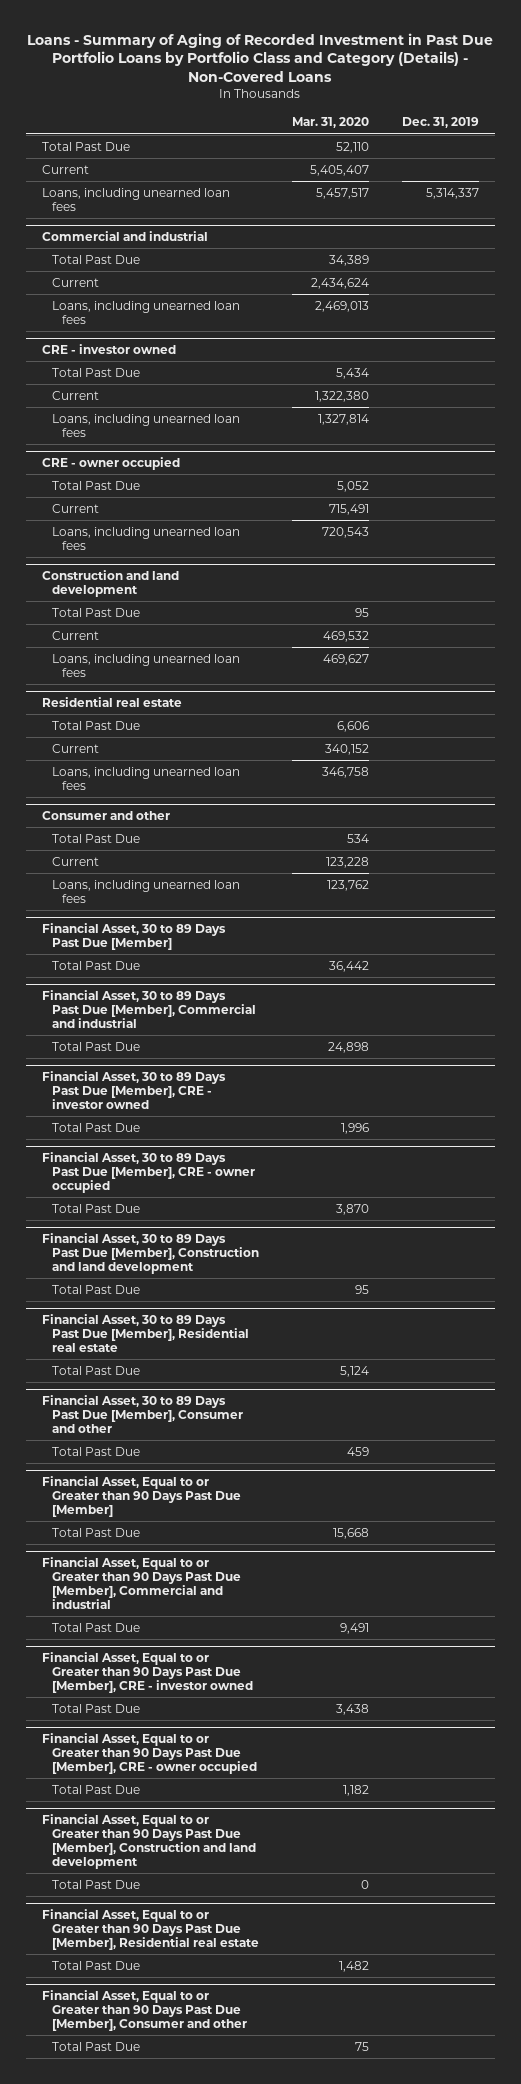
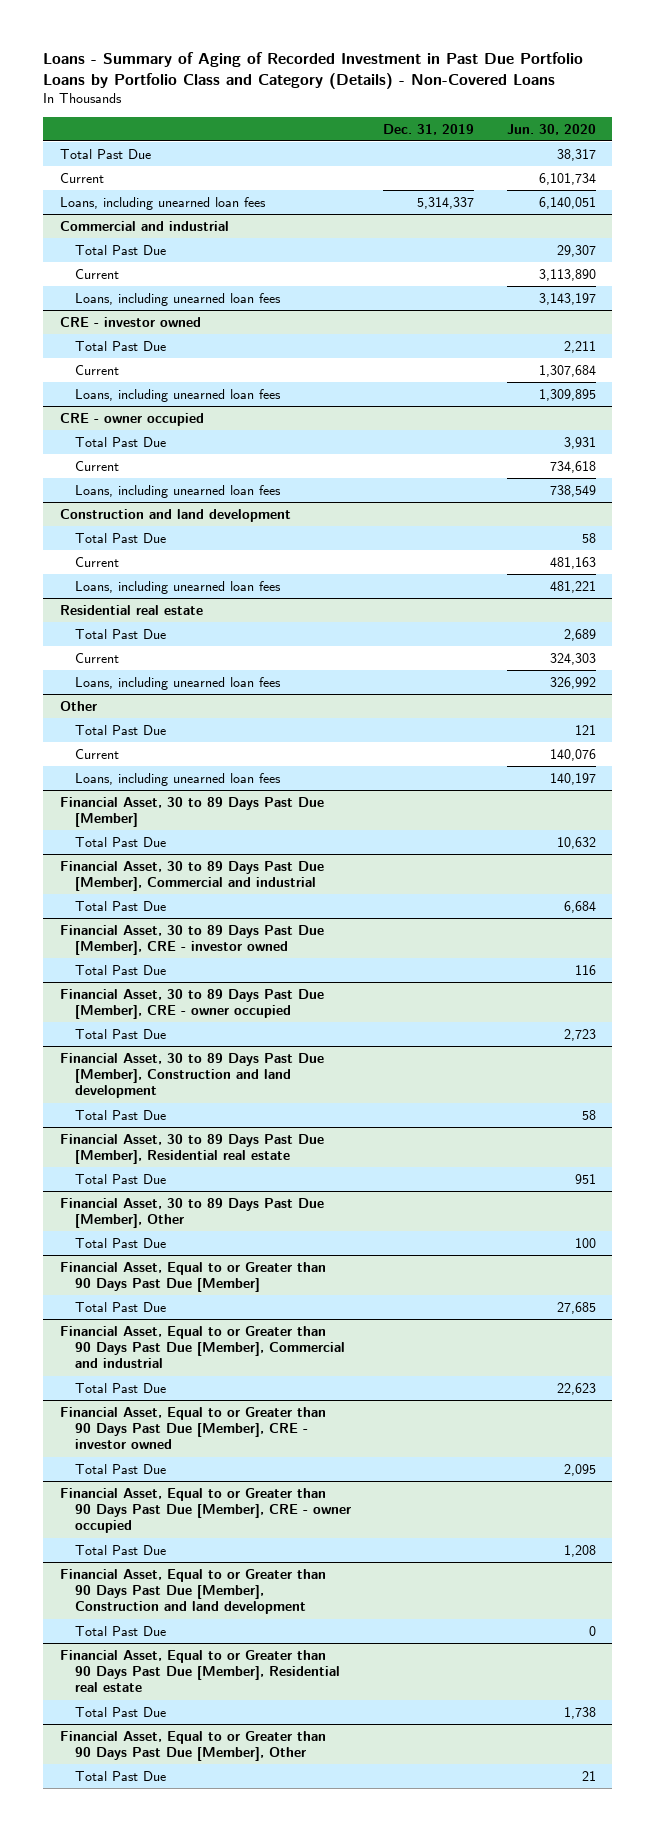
- | Mar. 31, 2020 | Dec. 31, 2019
+ | Dec. 31, 2019 | Jun. 30, 2020
- Consumer and other
+ Other
- Financial Asset, 30 to 89 Days Past Due [Member], Consumer and other
+ Financial Asset, 30 to 89 Days Past Due [Member], Other
- Financial Asset, Equal to or Greater than 90 Days Past Due [Member], Consumer and other
+ Financial Asset, Equal to or Greater than 90 Days Past Due [Member], Other

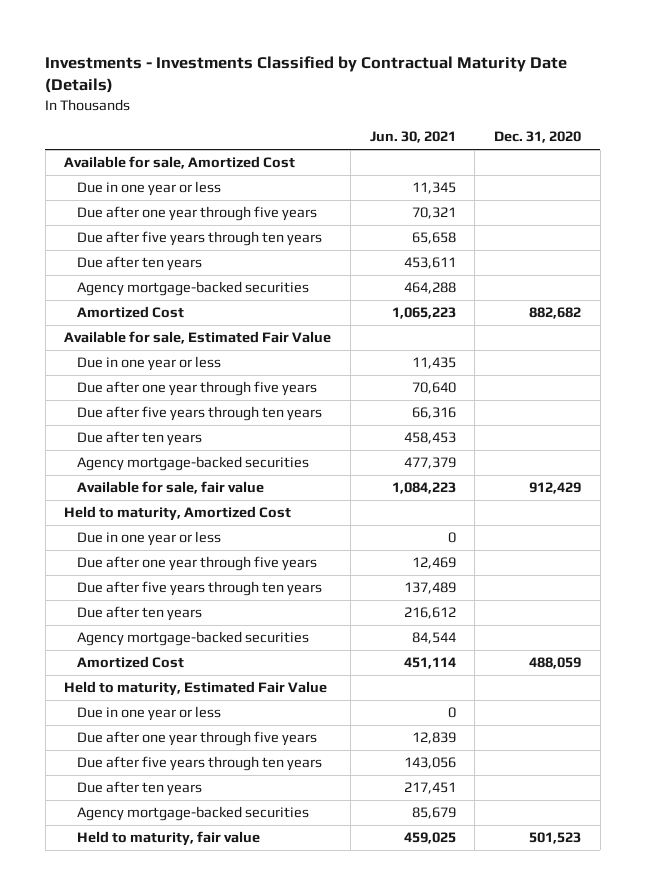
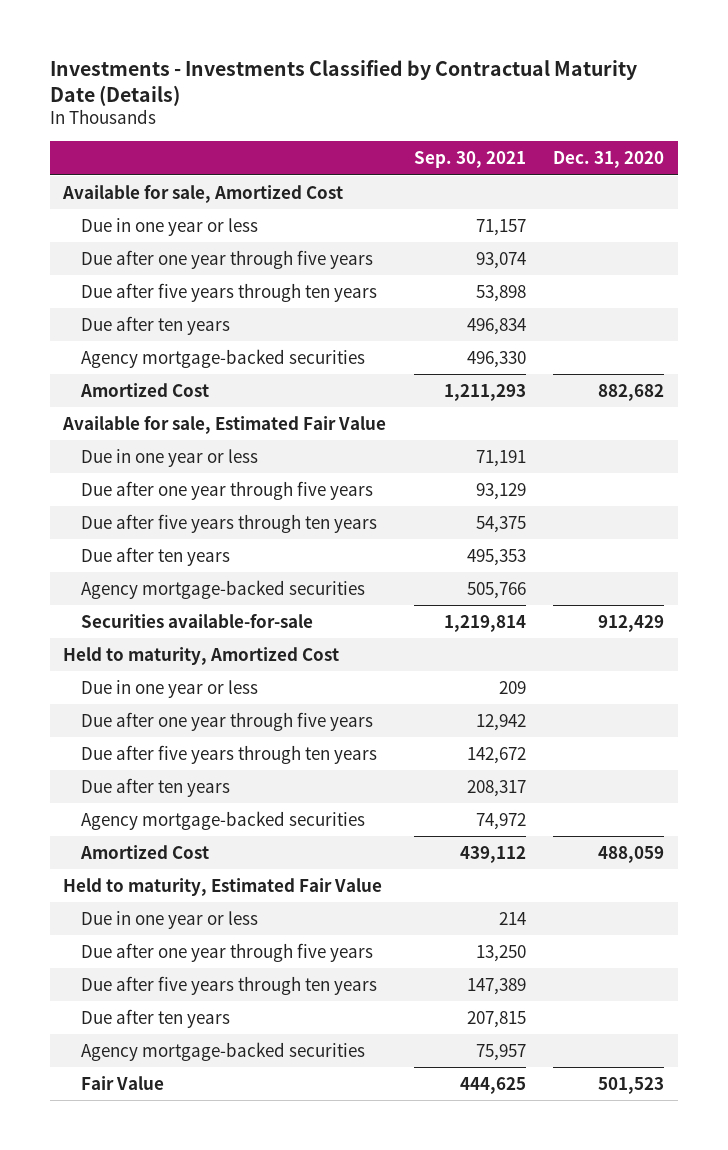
- | Jun. 30, 2021 | Dec. 31, 2020
+ | Sep. 30, 2021 | Dec. 31, 2020
- Available for sale, fair value | 1,084,223 | 912,429
+ Securities available-for-sale | 1,219,814 | 912,429
- Held to maturity, fair value | 459,025 | 501,523
+ Fair Value | 444,625 | 501,523

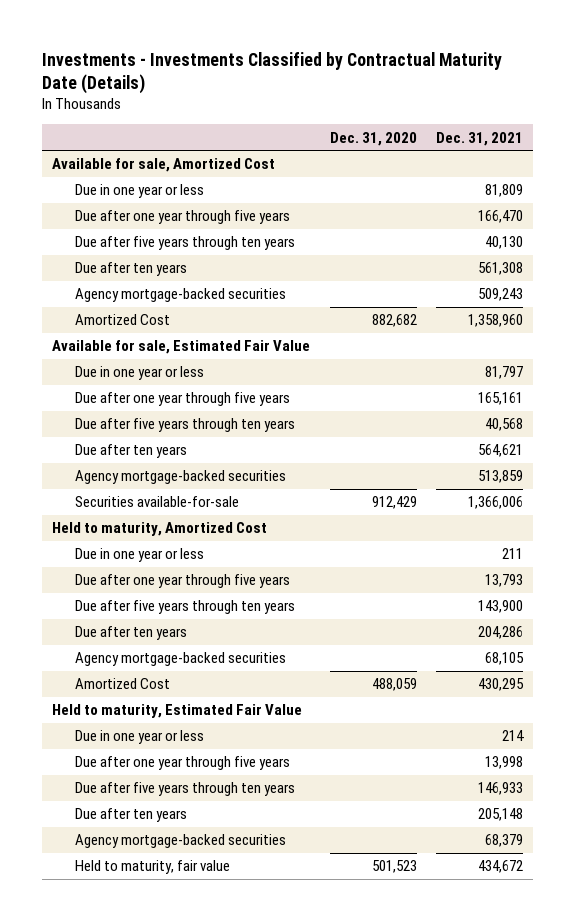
- | Sep. 30, 2021 | Dec. 31, 2020
+ | Dec. 31, 2020 | Dec. 31, 2021
- Fair Value | 444,625 | 501,523
+ Held to maturity, fair value | 501,523 | 434,672

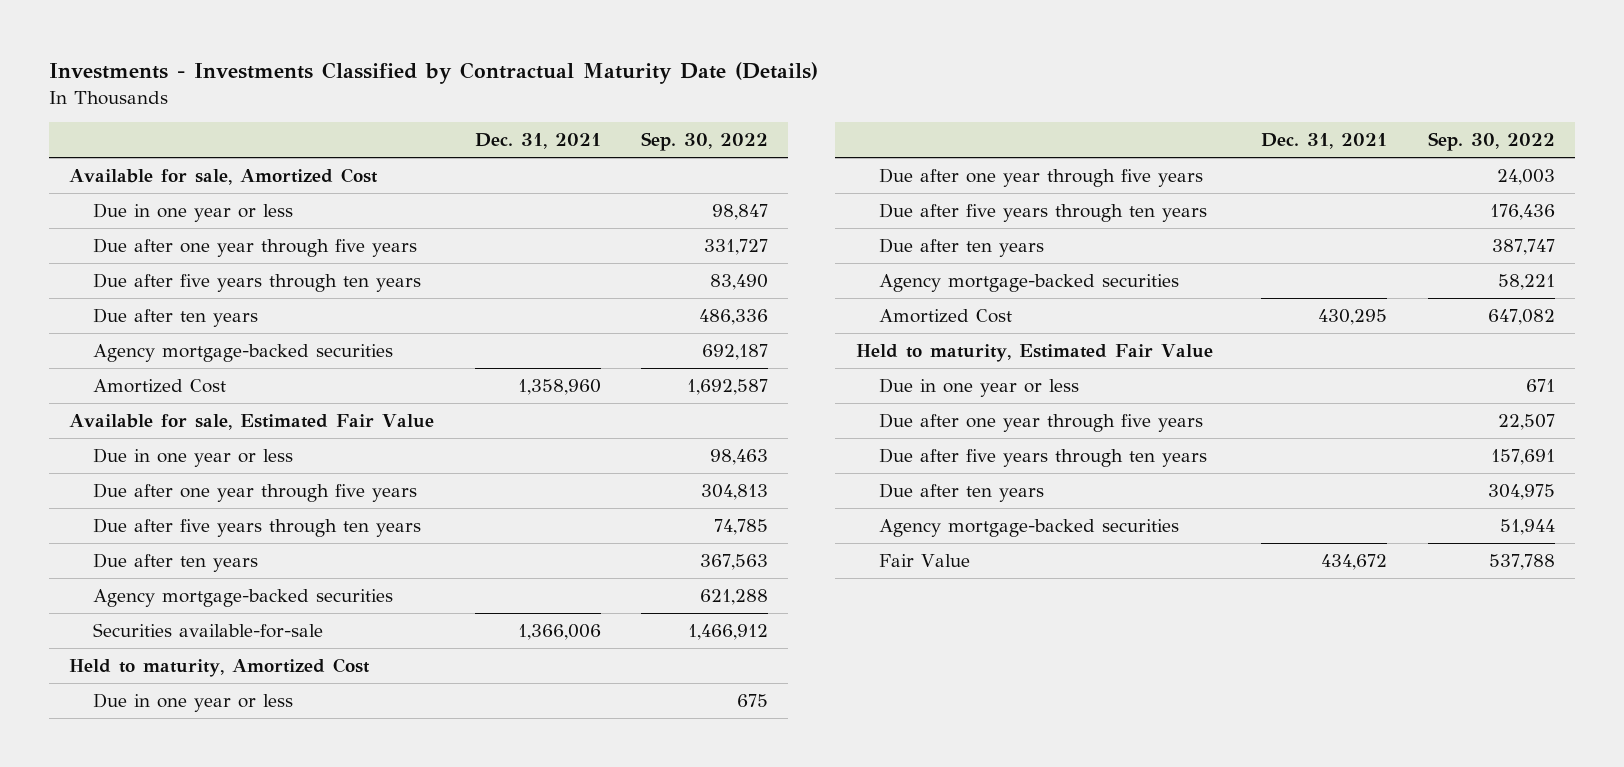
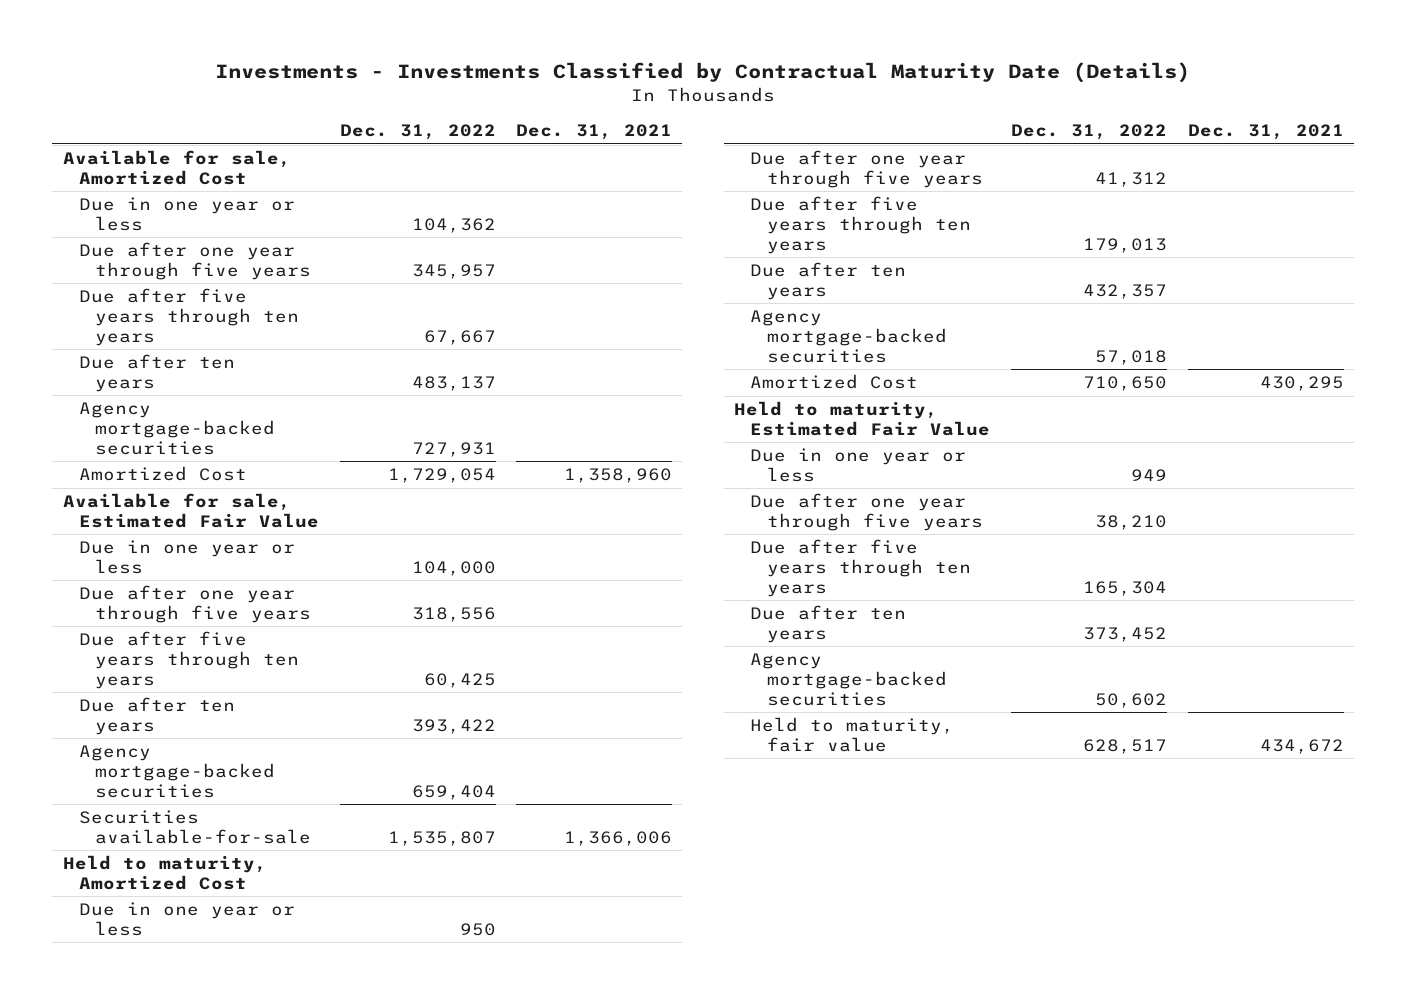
- | Dec. 31, 2021 | Sep. 30, 2022
+ | Dec. 31, 2022 | Dec. 31, 2021
- Fair Value | 434,672 | 537,788
+ Held to maturity, fair value | 628,517 | 434,672

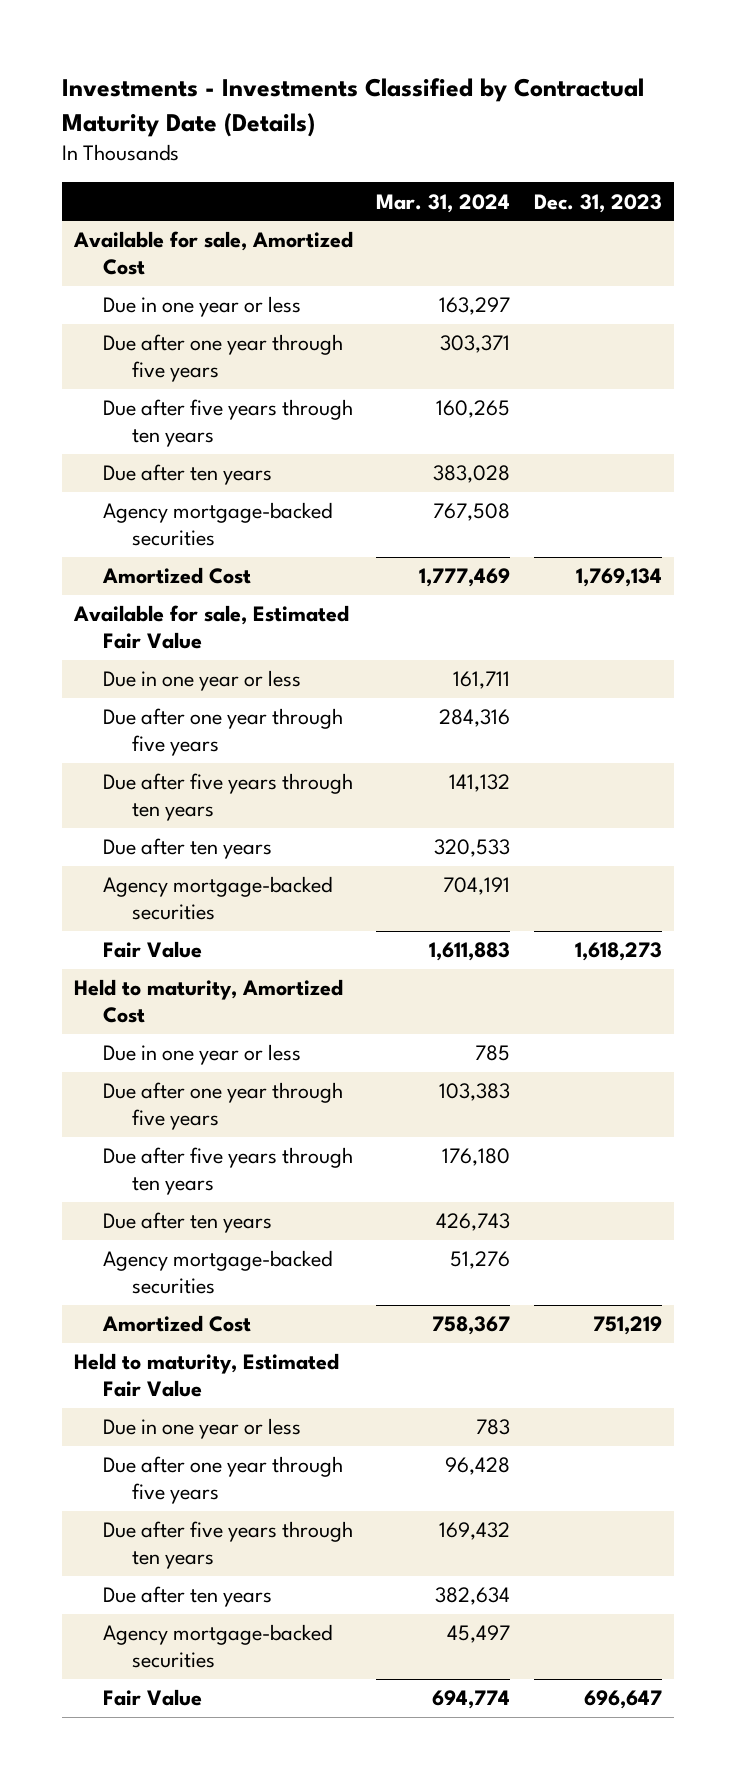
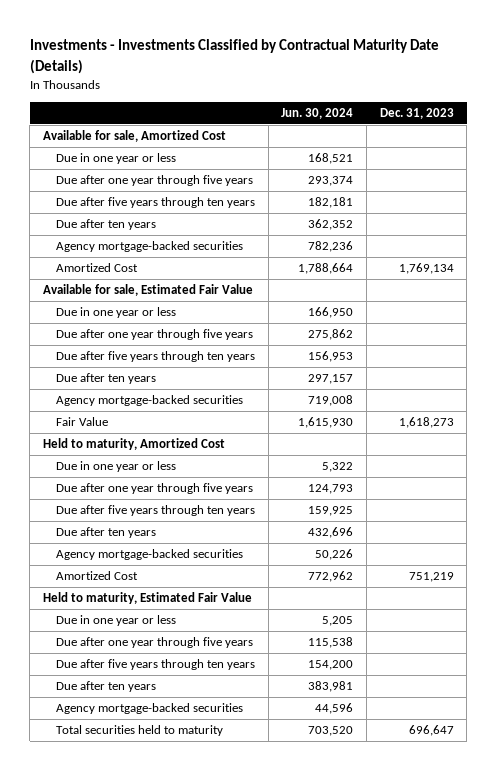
- | Mar. 31, 2024 | Dec. 31, 2023
+ | Jun. 30, 2024 | Dec. 31, 2023
- Fair Value | 694,774 | 696,647
+ Total securities held to maturity | 703,520 | 696,647

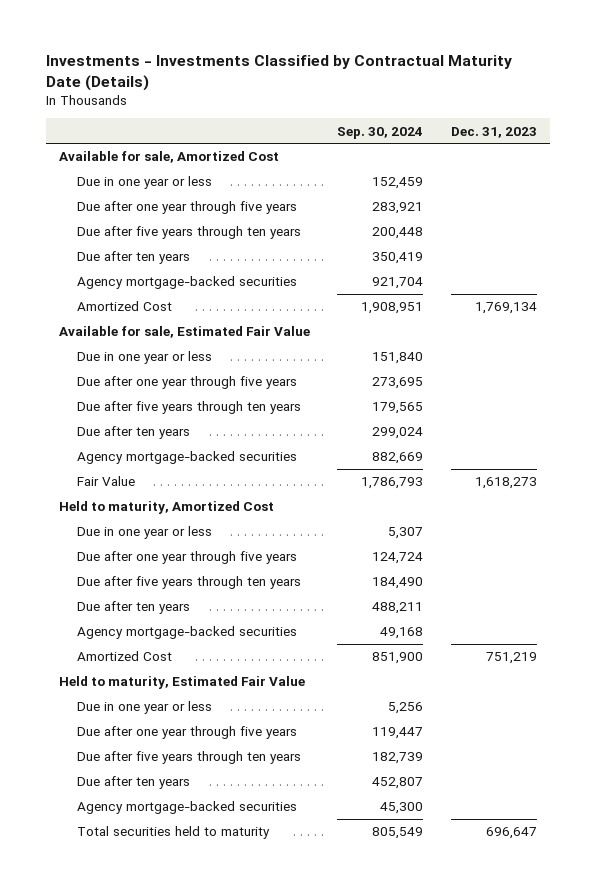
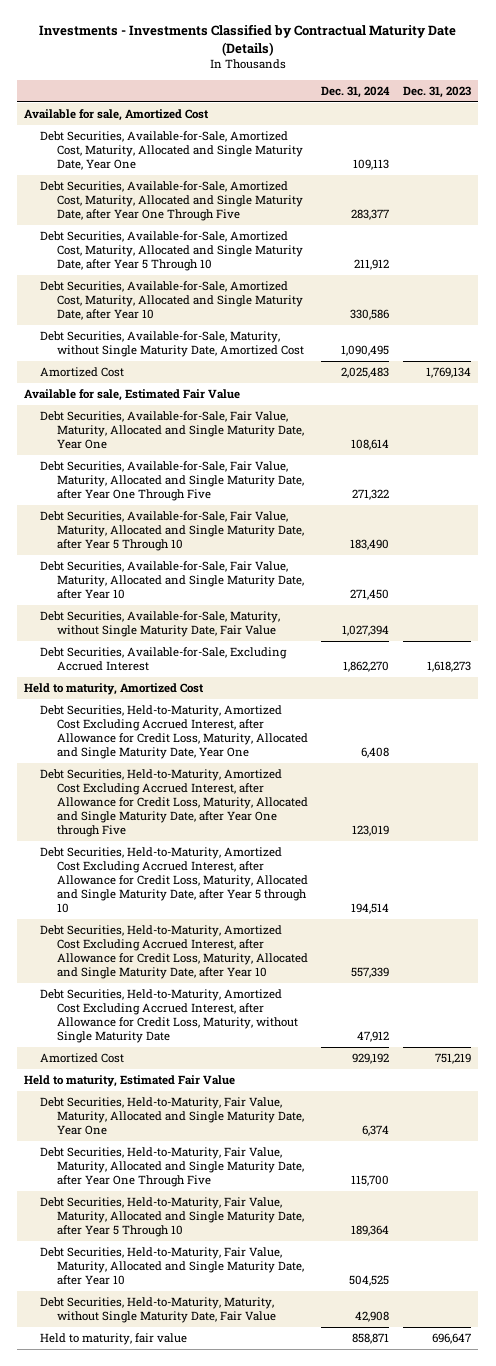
- | Sep. 30, 2024 | Dec. 31, 2023
+ | Dec. 31, 2024 | Dec. 31, 2023
- Due in one year or less | 152,459 |
- Due after one year through five years | 283,921 |
- Due after five years through ten years | 200,448 |
- Due after ten years | 350,419 |
- Agency mortgage-backed securities | 921,704 |
+ Debt Securities, Available-for-Sale, Amortized Cost, Maturity, Allocated and Single Maturity Date, Year One | 109,113 |
+ Debt Securities, Available-for-Sale, Amortized Cost, Maturity, Allocated and Single Maturity Date, after Year One Through Five | 283,377 |
+ Debt Securities, Available-for-Sale, Amortized Cost, Maturity, Allocated and Single Maturity Date, after Year 5 Through 10 | 211,912 |
+ Debt Securities, Available-for-Sale, Amortized Cost, Maturity, Allocated and Single Maturity Date, after Year 10 | 330,586 |
+ Debt Securities, Available-for-Sale, Maturity, without Single Maturity Date, Amortized Cost | 1,090,495 |
- Due in one year or less | 151,840 |
- Due after one year through five years | 273,695 |
- Due after five years through ten years | 179,565 |
- Due after ten years | 299,024 |
- Agency mortgage-backed securities | 882,669 |
- Fair Value | 1,786,793 | 1,618,273
+ Debt Securities, Available-for-Sale, Fair Value, Maturity, Allocated and Single Maturity Date, Year One | 108,614 |
+ Debt Securities, Available-for-Sale, Fair Value, Maturity, Allocated and Single Maturity Date, after Year One Through Five | 271,322 |
+ Debt Securities, Available-for-Sale, Fair Value, Maturity, Allocated and Single Maturity Date, after Year 5 Through 10 | 183,490 |
+ Debt Securities, Available-for-Sale, Fair Value, Maturity, Allocated and Single Maturity Date, after Year 10 | 271,450 |
+ Debt Securities, Available-for-Sale, Maturity, without Single Maturity Date, Fair Value | 1,027,394 |
+ Debt Securities, Available-for-Sale, Excluding Accrued Interest | 1,862,270 | 1,618,273
- Due in one year or less | 5,307 |
- Due after one year through five years | 124,724 |
- Due after five years through ten years | 184,490 |
- Due after ten years | 488,211 |
- Agency mortgage-backed securities | 49,168 |
+ Debt Securities, Held-to-Maturity, Amortized Cost Excluding Accrued Interest, after Allowance for Credit Loss, Maturity, Allocated and Single Maturity Date, Year One | 6,408 |
+ Debt Securities, Held-to-Maturity, Amortized Cost Excluding Accrued Interest, after Allowance for Credit Loss, Maturity, Allocated and Single Maturity Date, after Year One through Five | 123,019 |
+ Debt Securities, Held-to-Maturity, Amortized Cost Excluding Accrued Interest, after Allowance for Credit Loss, Maturity, Allocated and Single Maturity Date, after Year 5 through 10 | 194,514 |
+ Debt Securities, Held-to-Maturity, Amortized Cost Excluding Accrued Interest, after Allowance for Credit Loss, Maturity, Allocated and Single Maturity Date, after Year 10 | 557,339 |
+ Debt Securities, Held-to-Maturity, Amortized Cost Excluding Accrued Interest, after Allowance for Credit Loss, Maturity, without Single Maturity Date | 47,912 |
- Due in one year or less | 5,256 |
- Due after one year through five years | 119,447 |
- Due after five years through ten years | 182,739 |
- Due after ten years | 452,807 |
- Agency mortgage-backed securities | 45,300 |
- Total securities held to maturity | 805,549 | 696,647
+ Debt Securities, Held-to-Maturity, Fair Value, Maturity, Allocated and Single Maturity Date, Year One | 6,374 |
+ Debt Securities, Held-to-Maturity, Fair Value, Maturity, Allocated and Single Maturity Date, after Year One Through Five | 115,700 |
+ Debt Securities, Held-to-Maturity, Fair Value, Maturity, Allocated and Single Maturity Date, after Year 5 Through 10 | 189,364 |
+ Debt Securities, Held-to-Maturity, Fair Value, Maturity, Allocated and Single Maturity Date, after Year 10 | 504,525 |
+ Debt Securities, Held-to-Maturity, Maturity, without Single Maturity Date, Fair Value | 42,908 |
+ Held to maturity, fair value | 858,871 | 696,647

